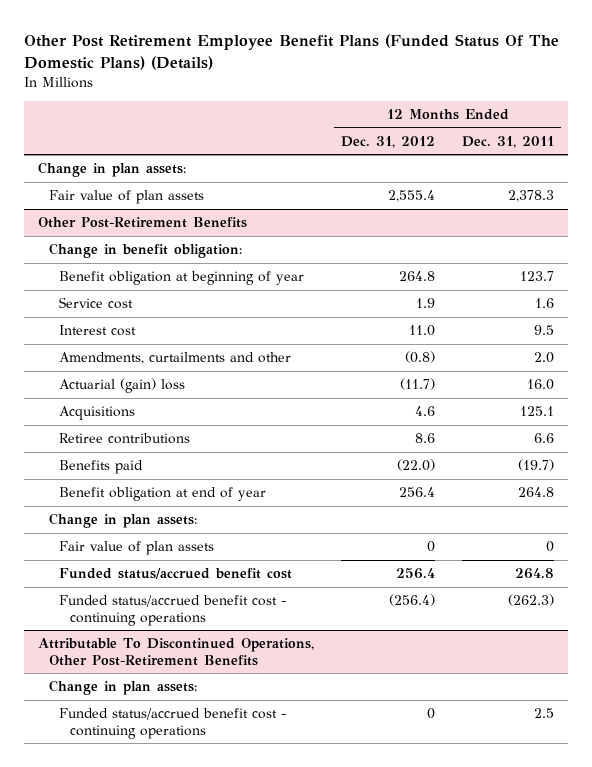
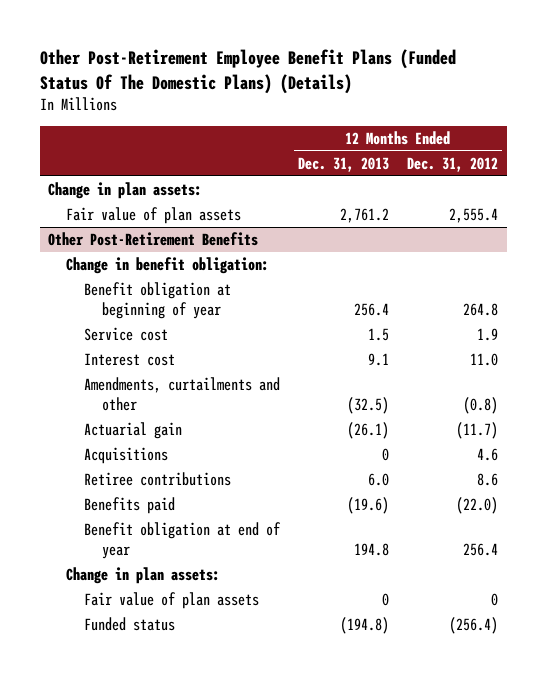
- Other Post Retirement Employee Benefit Plans (Funded Status Of The Domestic Plans) (Details)
+ Other Post-Retirement Employee Benefit Plans (Funded Status Of The Domestic Plans) (Details)
- | 12 Months Ended Dec. 31, 2012 | 12 Months Ended Dec. 31, 2011
+ | 12 Months Ended Dec. 31, 2013 | 12 Months Ended Dec. 31, 2012
@ Other Post-Retirement Benefits
- Actuarial (gain) loss | (11.7) | 16.0
+ Actuarial gain | (26.1) | (11.7)
- Funded status/accrued benefit cost | 256.4 | 264.8
- Funded status/accrued benefit cost - continuing operations | (256.4) | (262.3)
- Attributable To Discontinued Operations, Other Post-Retirement Benefits
- Change in plan assets:
- Funded status/accrued benefit cost - continuing operations | 0 | 2.5
@ Other Post-Retirement Benefits
+ Funded status | (194.8) | (256.4)

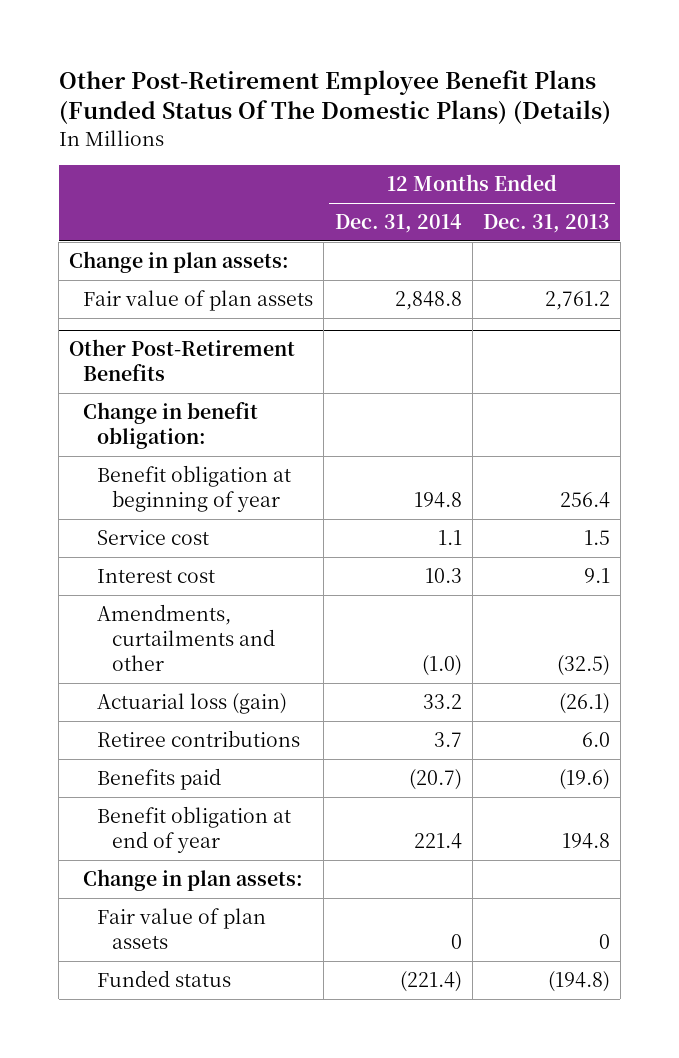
- | 12 Months Ended Dec. 31, 2013 | 12 Months Ended Dec. 31, 2012
+ | 12 Months Ended Dec. 31, 2014 | 12 Months Ended Dec. 31, 2013
@ Other Post-Retirement Benefits
- Actuarial gain | (26.1) | (11.7)
- Acquisitions | 0 | 4.6
+ Actuarial loss (gain) | 33.2 | (26.1)

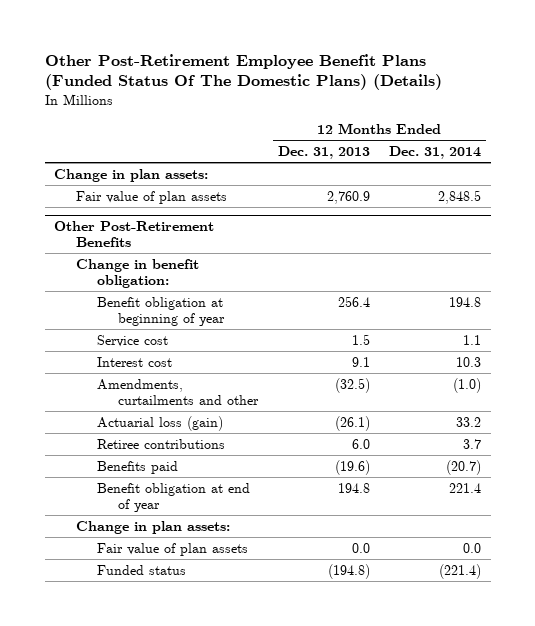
- | 12 Months Ended Dec. 31, 2014 | 12 Months Ended Dec. 31, 2013
+ | 12 Months Ended Dec. 31, 2013 | 12 Months Ended Dec. 31, 2014
- Fair value of plan assets | 2,848.8 | 2,761.2
+ Fair value of plan assets | 2,760.9 | 2,848.5
@ Other Post-Retirement Benefits
- Fair value of plan assets | 0 | 0
+ Fair value of plan assets | 0.0 | 0.0

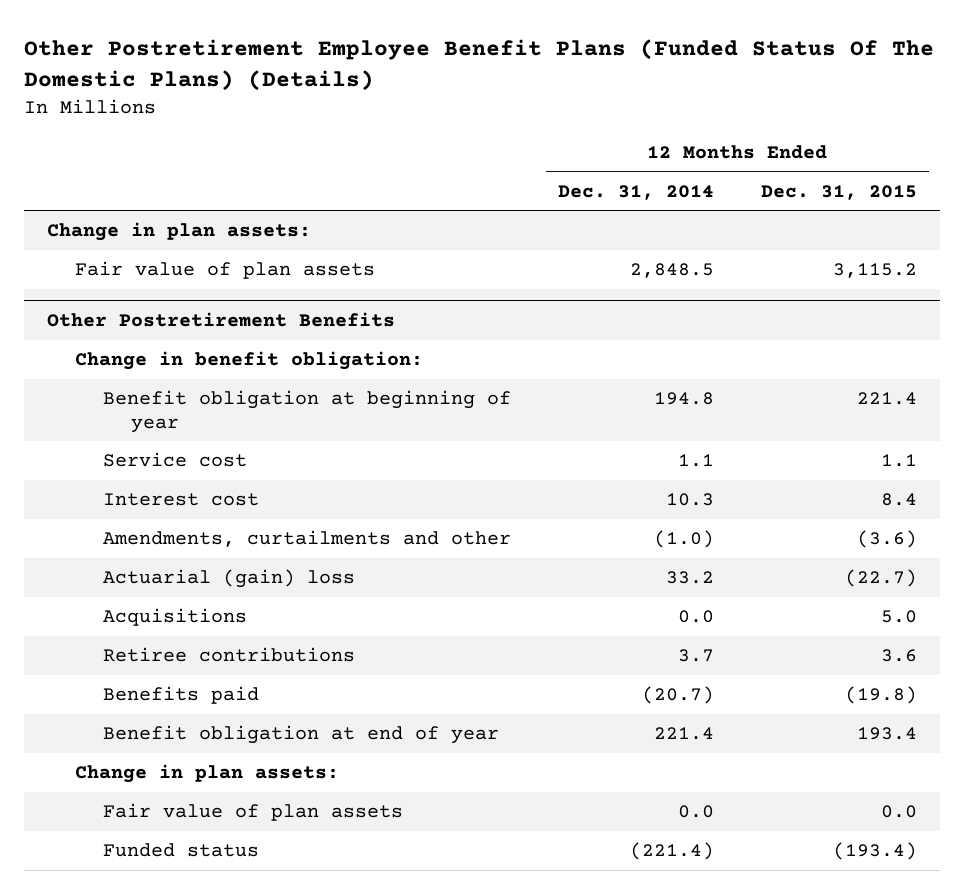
- Other Post-Retirement Employee Benefit Plans (Funded Status Of The Domestic Plans) (Details)
+ Other Postretirement Employee Benefit Plans (Funded Status Of The Domestic Plans) (Details)
- | 12 Months Ended Dec. 31, 2013 | 12 Months Ended Dec. 31, 2014
+ | 12 Months Ended Dec. 31, 2014 | 12 Months Ended Dec. 31, 2015
- Other Post-Retirement Benefits
+ Other Postretirement Benefits
- Actuarial loss (gain) | (26.1) | 33.2
+ Actuarial (gain) loss | 33.2 | (22.7)
+ Acquisitions | 0.0 | 5.0

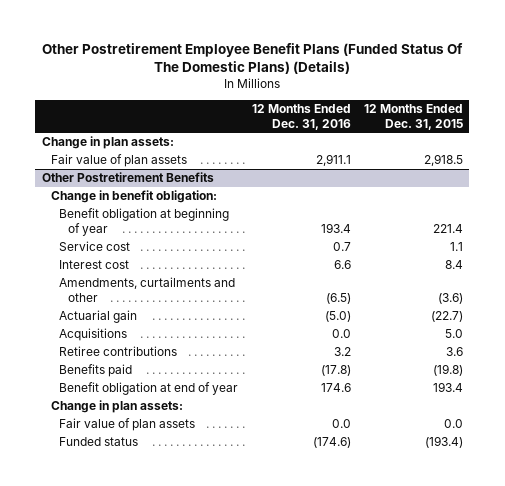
- | 12 Months Ended Dec. 31, 2014 | 12 Months Ended Dec. 31, 2015
+ | 12 Months Ended Dec. 31, 2016 | 12 Months Ended Dec. 31, 2015
- Fair value of plan assets | 2,848.5 | 3,115.2
+ Fair value of plan assets | 2,911.1 | 2,918.5
@ Other Postretirement Benefits
- Actuarial (gain) loss | 33.2 | (22.7)
+ Actuarial gain | (5.0) | (22.7)

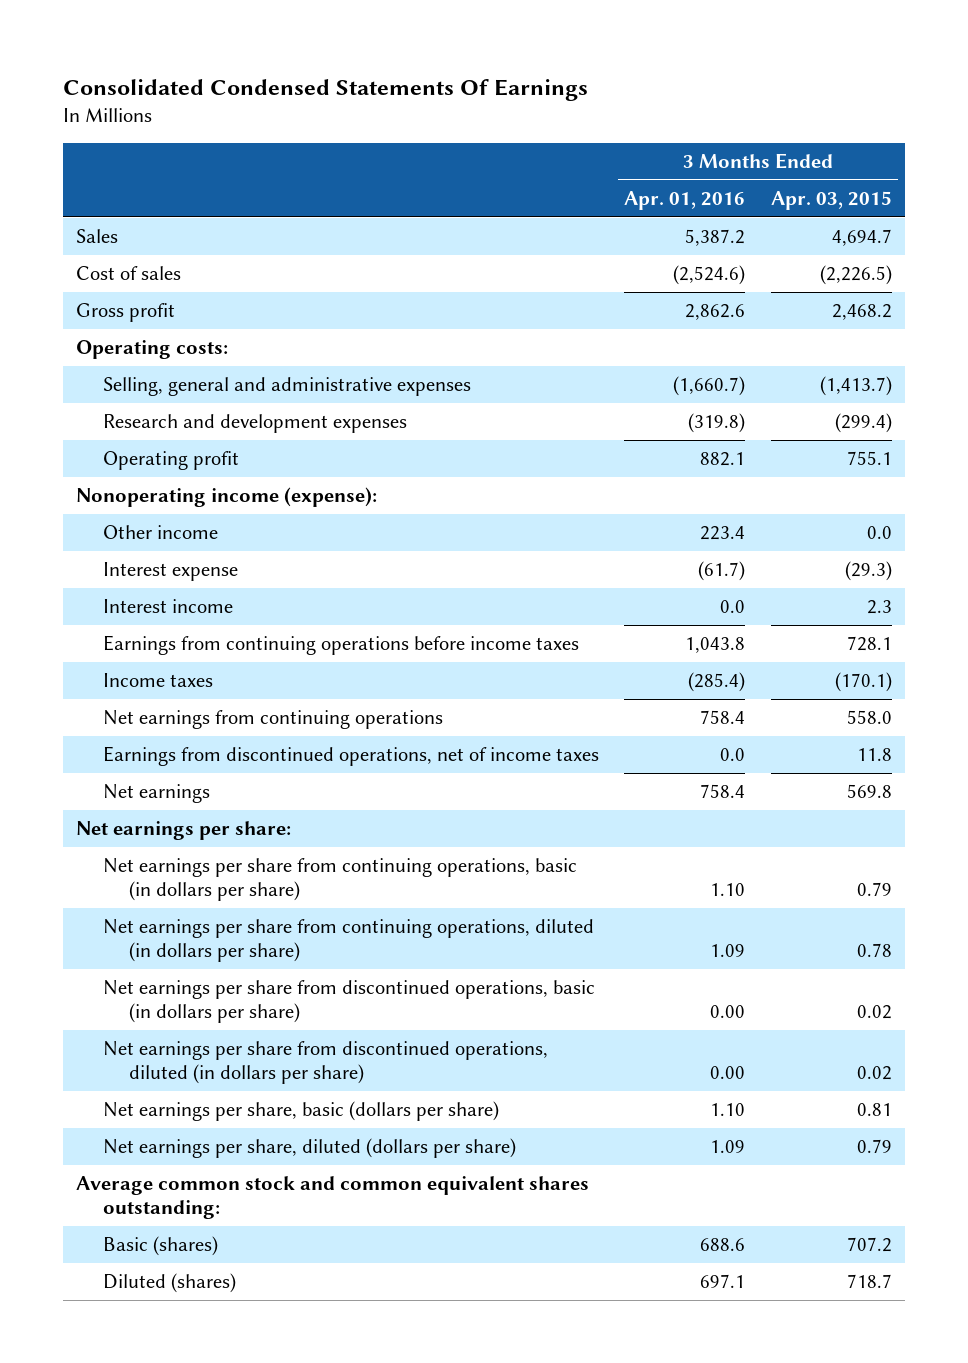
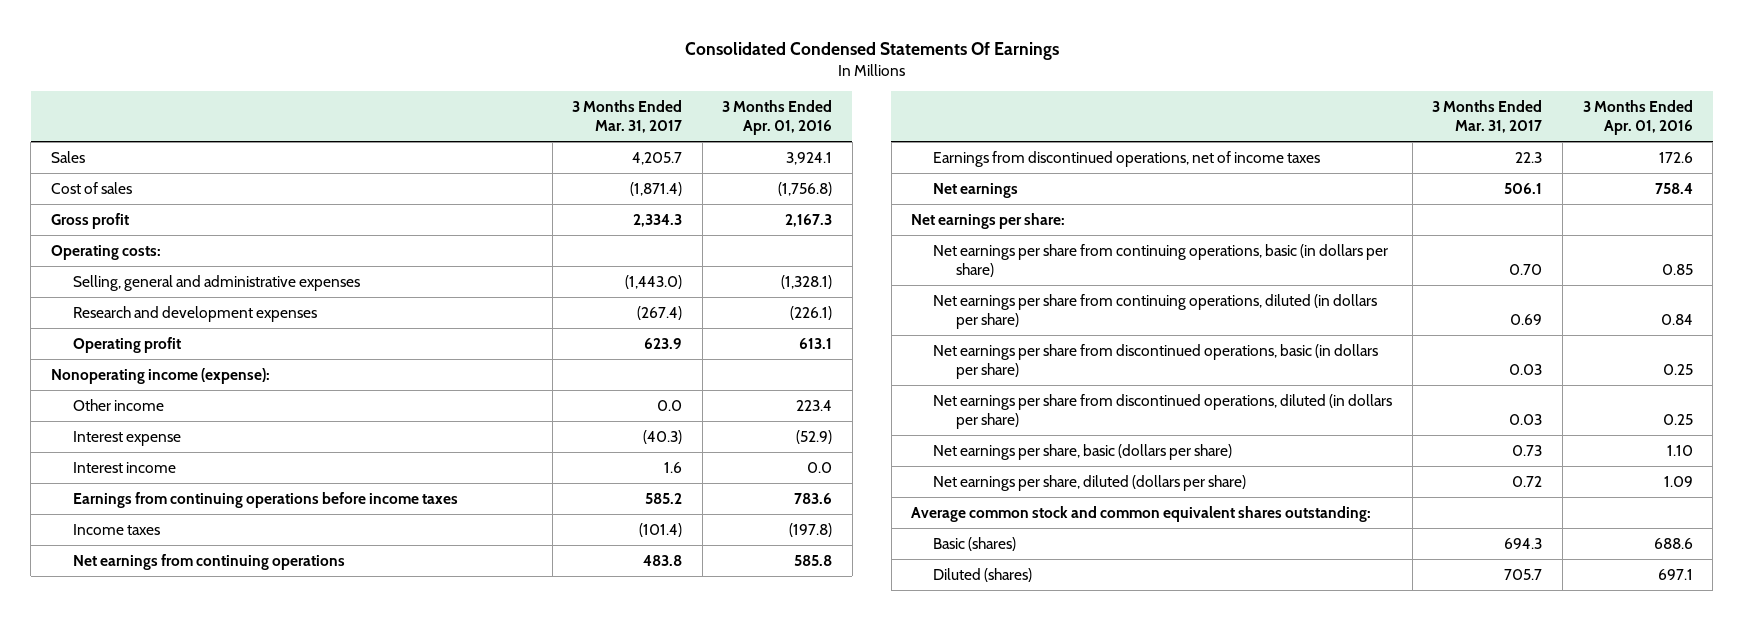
- | 3 Months Ended Apr. 01, 2016 | 3 Months Ended Apr. 03, 2015
+ | 3 Months Ended Mar. 31, 2017 | 3 Months Ended Apr. 01, 2016
- Sales | 5,387.2 | 4,694.7
- Cost of sales | (2,524.6) | (2,226.5)
- Gross profit | 2,862.6 | 2,468.2
+ Sales | 4,205.7 | 3,924.1
+ Cost of sales | (1,871.4) | (1,756.8)
+ Gross profit | 2,334.3 | 2,167.3
- Selling, general and administrative expenses | (1,660.7) | (1,413.7)
- Research and development expenses | (319.8) | (299.4)
- Operating profit | 882.1 | 755.1
+ Selling, general and administrative expenses | (1,443.0) | (1,328.1)
+ Research and development expenses | (267.4) | (226.1)
+ Operating profit | 623.9 | 613.1
- Interest expense | (61.7) | (29.3)
+ Interest expense | (40.3) | (52.9)
- Earnings from continuing operations before income taxes | 1,043.8 | 728.1
- Income taxes | (285.4) | (170.1)
- Net earnings from continuing operations | 758.4 | 558.0
- Earnings from discontinued operations, net of income taxes | 0.0 | 11.8
+ Earnings from continuing operations before income taxes | 585.2 | 783.6
+ Income taxes | (101.4) | (197.8)
+ Net earnings from continuing operations | 483.8 | 585.8
+ Earnings from discontinued operations, net of income taxes | 22.3 | 172.6
- Net earnings per share from continuing operations, basic (in dollars per share) | 1.10 | 0.79
- Net earnings per share from continuing operations, diluted (in dollars per share) | 1.09 | 0.78
- Net earnings per share from discontinued operations, basic (in dollars per share) | 0.00 | 0.02
- Net earnings per share from discontinued operations, diluted (in dollars per share) | 0.00 | 0.02
+ Net earnings per share from continuing operations, basic (in dollars per share) | 0.70 | 0.85
+ Net earnings per share from continuing operations, diluted (in dollars per share) | 0.69 | 0.84
+ Net earnings per share from discontinued operations, basic (in dollars per share) | 0.03 | 0.25
+ Net earnings per share from discontinued operations, diluted (in dollars per share) | 0.03 | 0.25

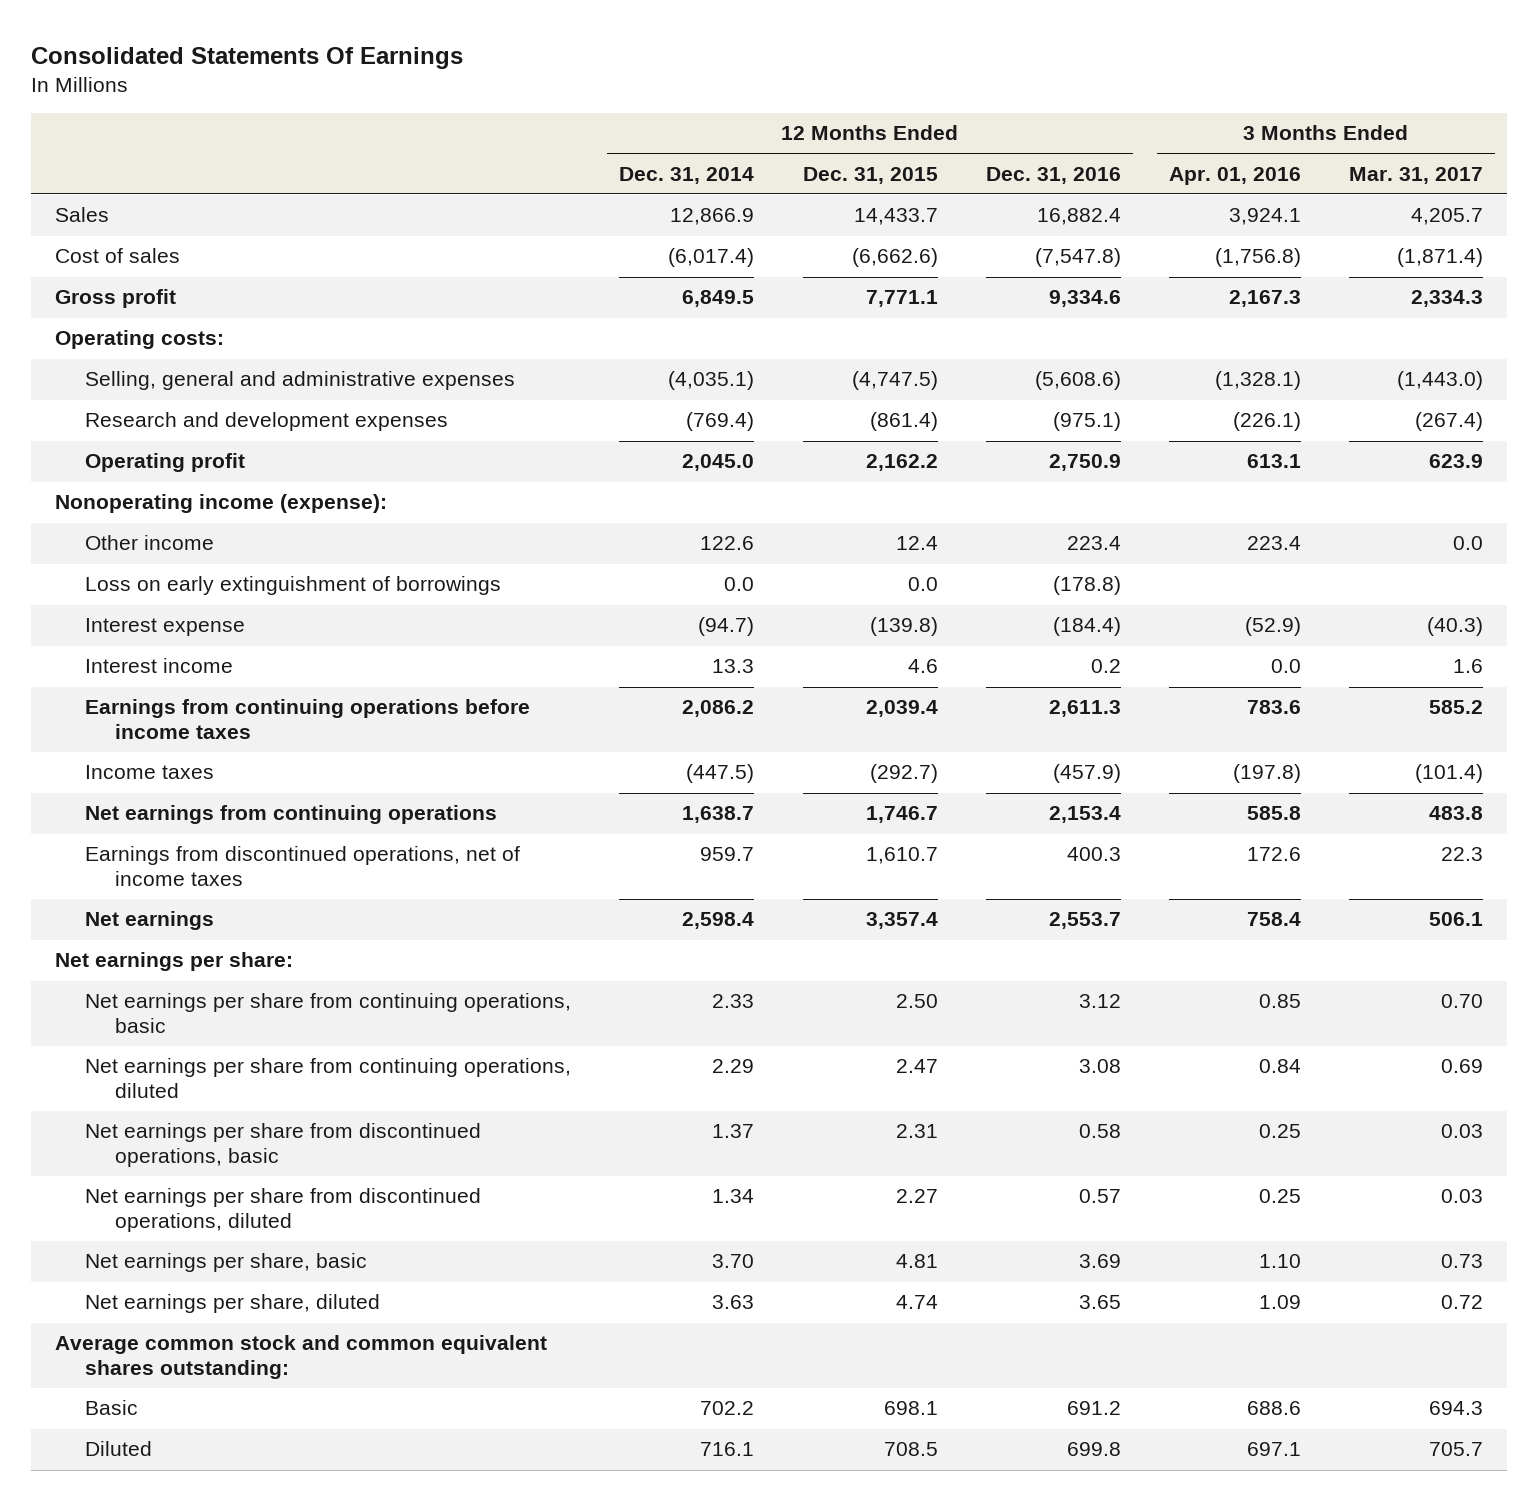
- Consolidated Condensed Statements Of Earnings
+ Consolidated Statements Of Earnings
- | 3 Months Ended Mar. 31, 2017 | 3 Months Ended Apr. 01, 2016
+ | 12 Months Ended Dec. 31, 2014 | 12 Months Ended Dec. 31, 2015 | 12 Months Ended Dec. 31, 2016 | 3 Months Ended Apr. 01, 2016 | 3 Months Ended Mar. 31, 2017
+ Loss on early extinguishment of borrowings | 0.0 | 0.0 | (178.8) | |
- Net earnings per share from continuing operations, basic (in dollars per share) | 0.70 | 0.85
- Net earnings per share from continuing operations, diluted (in dollars per share) | 0.69 | 0.84
- Net earnings per share from discontinued operations, basic (in dollars per share) | 0.03 | 0.25
- Net earnings per share from discontinued operations, diluted (in dollars per share) | 0.03 | 0.25
- Net earnings per share, basic (dollars per share) | 0.73 | 1.10
- Net earnings per share, diluted (dollars per share) | 0.72 | 1.09
+ Net earnings per share from continuing operations, basic | 2.33 | 2.50 | 3.12 | 0.85 | 0.70
+ Net earnings per share from continuing operations, diluted | 2.29 | 2.47 | 3.08 | 0.84 | 0.69
+ Net earnings per share from discontinued operations, basic | 1.37 | 2.31 | 0.58 | 0.25 | 0.03
+ Net earnings per share from discontinued operations, diluted | 1.34 | 2.27 | 0.57 | 0.25 | 0.03
+ Net earnings per share, basic | 3.70 | 4.81 | 3.69 | 1.10 | 0.73
+ Net earnings per share, diluted | 3.63 | 4.74 | 3.65 | 1.09 | 0.72
- Basic (shares) | 694.3 | 688.6
- Diluted (shares) | 705.7 | 697.1
+ Basic | 702.2 | 698.1 | 691.2 | 688.6 | 694.3
+ Diluted | 716.1 | 708.5 | 699.8 | 697.1 | 705.7

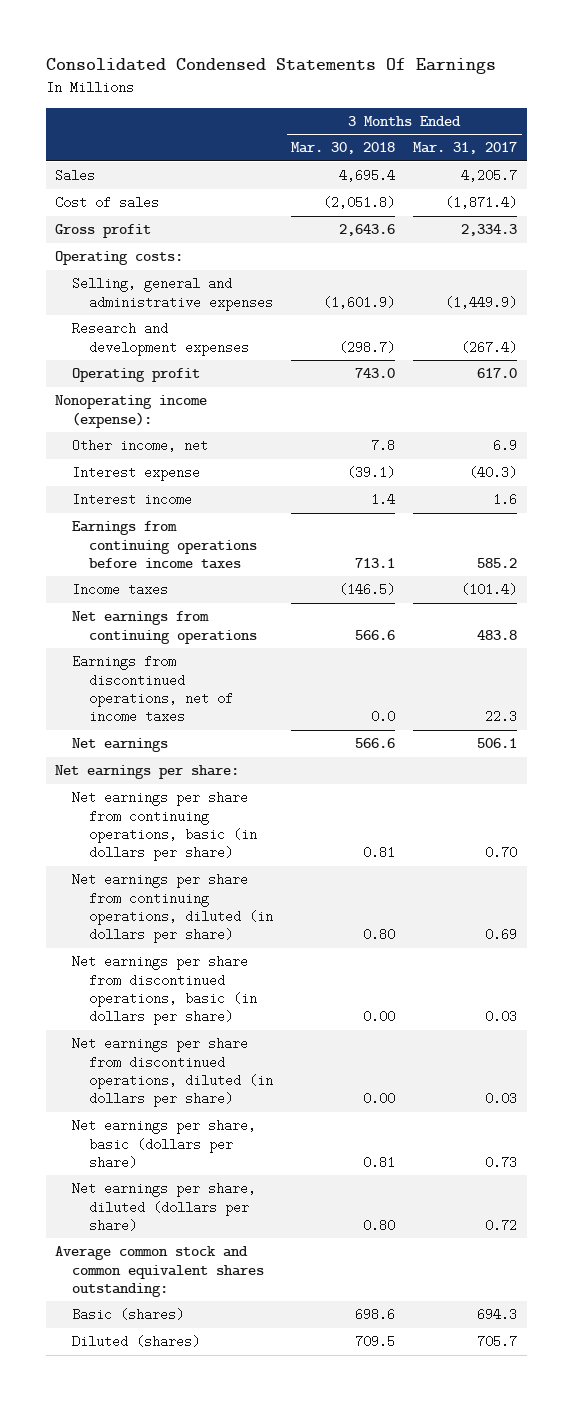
- Consolidated Statements Of Earnings
+ Consolidated Condensed Statements Of Earnings
- | 12 Months Ended Dec. 31, 2014 | 12 Months Ended Dec. 31, 2015 | 12 Months Ended Dec. 31, 2016 | 3 Months Ended Apr. 01, 2016 | 3 Months Ended Mar. 31, 2017
+ | 3 Months Ended Mar. 30, 2018 | 3 Months Ended Mar. 31, 2017
- Selling, general and administrative expenses | (4,035.1) | (4,747.5) | (5,608.6) | (1,328.1) | (1,443.0)
+ Selling, general and administrative expenses | (1,601.9) | (1,449.9)
- Operating profit | 2,045.0 | 2,162.2 | 2,750.9 | 613.1 | 623.9
+ Operating profit | 743.0 | 617.0
- Other income | 122.6 | 12.4 | 223.4 | 223.4 | 0.0
- Loss on early extinguishment of borrowings | 0.0 | 0.0 | (178.8) | |
+ Other income, net | 7.8 | 6.9
- Net earnings per share from continuing operations, basic | 2.33 | 2.50 | 3.12 | 0.85 | 0.70
- Net earnings per share from continuing operations, diluted | 2.29 | 2.47 | 3.08 | 0.84 | 0.69
- Net earnings per share from discontinued operations, basic | 1.37 | 2.31 | 0.58 | 0.25 | 0.03
- Net earnings per share from discontinued operations, diluted | 1.34 | 2.27 | 0.57 | 0.25 | 0.03
- Net earnings per share, basic | 3.70 | 4.81 | 3.69 | 1.10 | 0.73
- Net earnings per share, diluted | 3.63 | 4.74 | 3.65 | 1.09 | 0.72
+ Net earnings per share from continuing operations, basic (in dollars per share) | 0.81 | 0.70
+ Net earnings per share from continuing operations, diluted (in dollars per share) | 0.80 | 0.69
+ Net earnings per share from discontinued operations, basic (in dollars per share) | 0.00 | 0.03
+ Net earnings per share from discontinued operations, diluted (in dollars per share) | 0.00 | 0.03
+ Net earnings per share, basic (dollars per share) | 0.81 | 0.73
+ Net earnings per share, diluted (dollars per share) | 0.80 | 0.72
- Basic | 702.2 | 698.1 | 691.2 | 688.6 | 694.3
- Diluted | 716.1 | 708.5 | 699.8 | 697.1 | 705.7
+ Basic (shares) | 698.6 | 694.3
+ Diluted (shares) | 709.5 | 705.7

